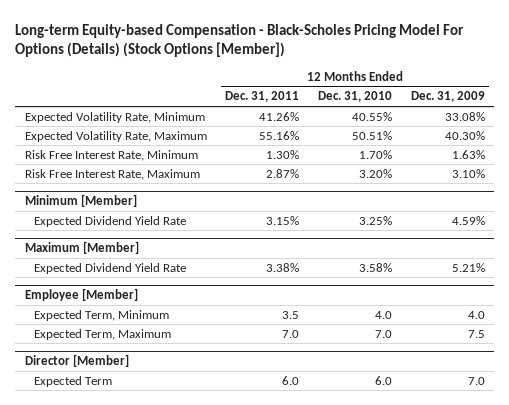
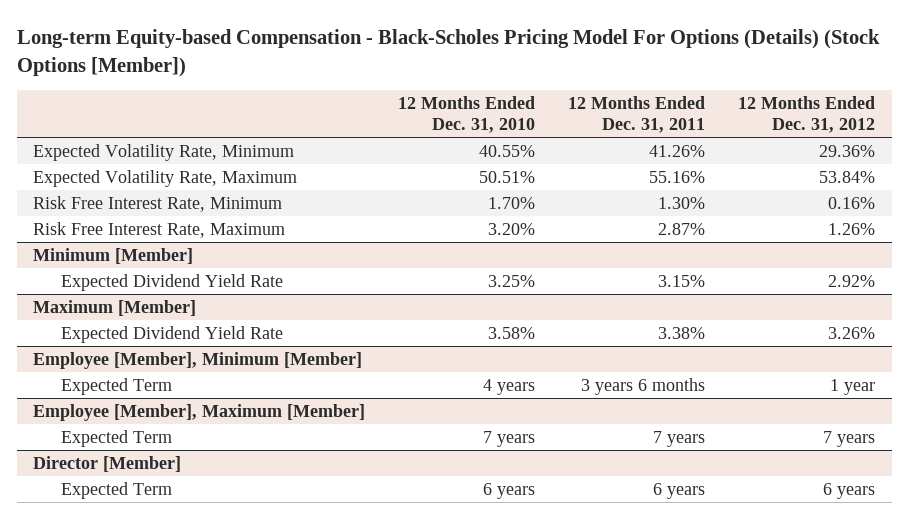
- | 12 Months Ended Dec. 31, 2011 | 12 Months Ended Dec. 31, 2010 | 12 Months Ended Dec. 31, 2009
+ | 12 Months Ended Dec. 31, 2010 | 12 Months Ended Dec. 31, 2011 | 12 Months Ended Dec. 31, 2012
- Employee [Member]
- Expected Term, Minimum | 3.5 | 4.0 | 4.0
- Expected Term, Maximum | 7.0 | 7.0 | 7.5
+ Employee [Member], Minimum [Member]
+ Expected Term | 4 years | 3 years 6 months | 1 year
+ Employee [Member], Maximum [Member]
+ Expected Term | 7 years | 7 years | 7 years
@ Director [Member]
- Expected Term | 6.0 | 6.0 | 7.0
+ Expected Term | 6 years | 6 years | 6 years

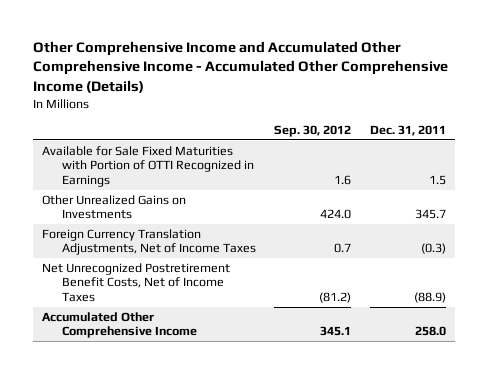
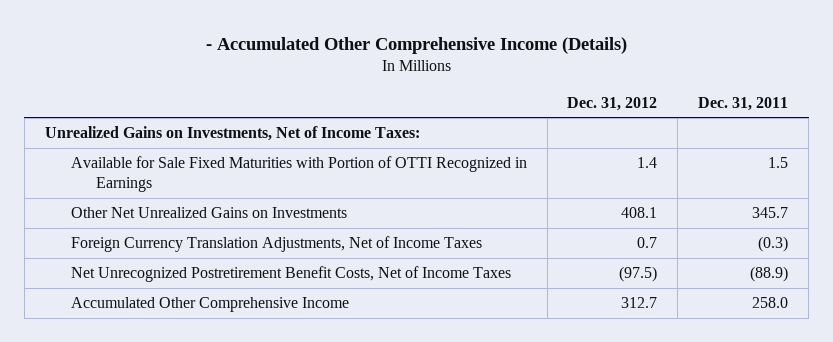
- Other Comprehensive Income and Accumulated Other Comprehensive Income - Accumulated Other Comprehensive Income (Details)
+ - Accumulated Other Comprehensive Income (Details)
- | Sep. 30, 2012 | Dec. 31, 2011
+ | Dec. 31, 2012 | Dec. 31, 2011
+ Unrealized Gains on Investments, Net of Income Taxes:
- Other Unrealized Gains on Investments | 424.0 | 345.7
+ Other Net Unrealized Gains on Investments | 408.1 | 345.7

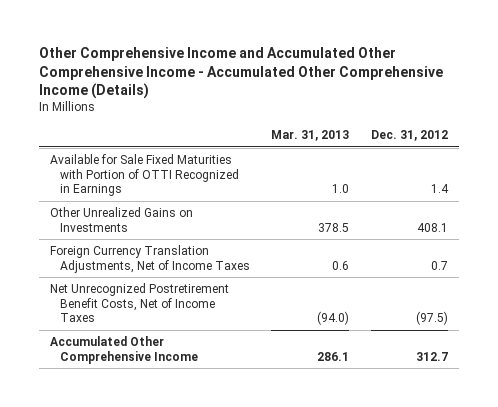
- - Accumulated Other Comprehensive Income (Details)
+ Other Comprehensive Income and Accumulated Other Comprehensive Income - Accumulated Other Comprehensive Income (Details)
- | Dec. 31, 2012 | Dec. 31, 2011
+ | Mar. 31, 2013 | Dec. 31, 2012
- Unrealized Gains on Investments, Net of Income Taxes:
- Other Net Unrealized Gains on Investments | 408.1 | 345.7
+ Other Unrealized Gains on Investments | 378.5 | 408.1

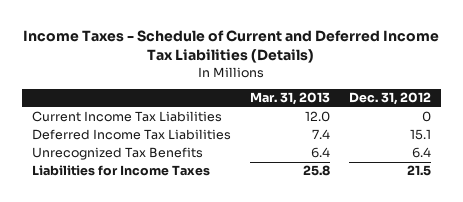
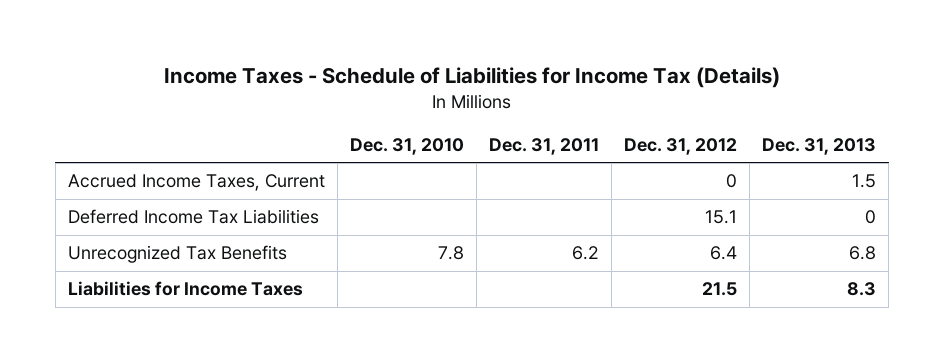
- Income Taxes - Schedule of Current and Deferred Income Tax Liabilities (Details)
+ Income Taxes - Schedule of Liabilities for Income Tax (Details)
- | Mar. 31, 2013 | Dec. 31, 2012
+ | Dec. 31, 2010 | Dec. 31, 2011 | Dec. 31, 2012 | Dec. 31, 2013
- Current Income Tax Liabilities | 12.0 | 0
+ Accrued Income Taxes, Current | | | 0 | 1.5

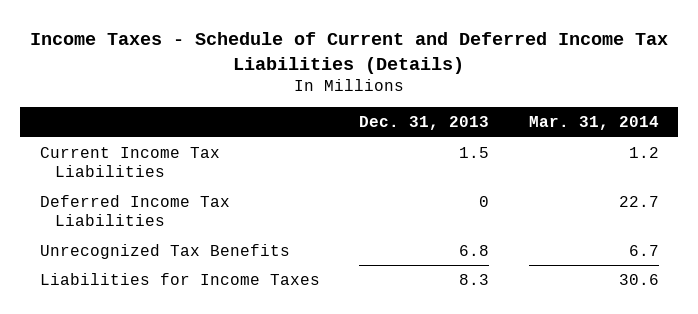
- Income Taxes - Schedule of Liabilities for Income Tax (Details)
+ Income Taxes - Schedule of Current and Deferred Income Tax Liabilities (Details)
- | Dec. 31, 2010 | Dec. 31, 2011 | Dec. 31, 2012 | Dec. 31, 2013
+ | Dec. 31, 2013 | Mar. 31, 2014
- Accrued Income Taxes, Current | | | 0 | 1.5
+ Current Income Tax Liabilities | 1.5 | 1.2

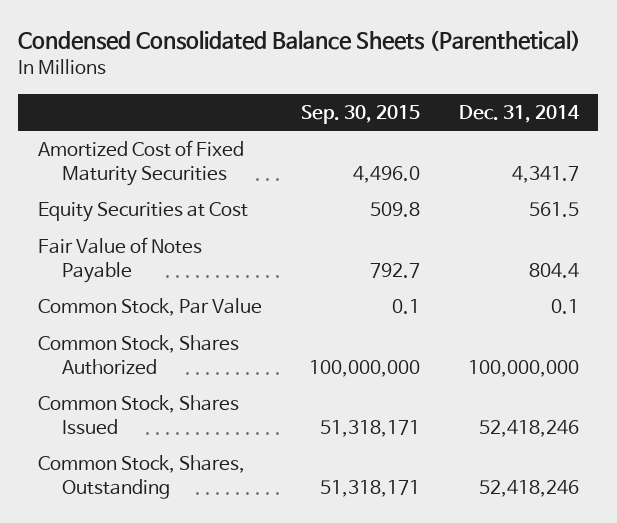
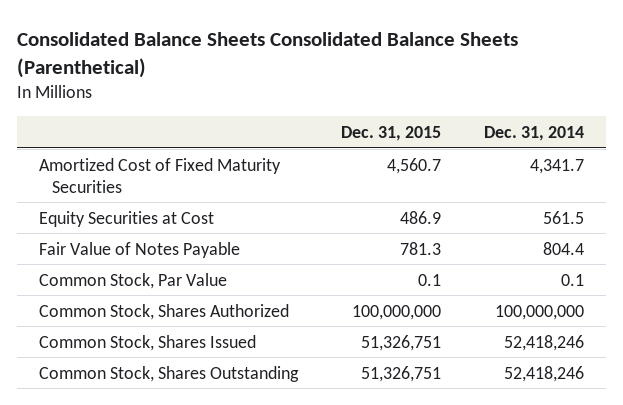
- Condensed Consolidated Balance Sheets (Parenthetical)
+ Consolidated Balance Sheets Consolidated Balance Sheets (Parenthetical)
- | Sep. 30, 2015 | Dec. 31, 2014
+ | Dec. 31, 2015 | Dec. 31, 2014
- Common Stock, Shares, Outstanding | 51,318,171 | 52,418,246
+ Common Stock, Shares Outstanding | 51,326,751 | 52,418,246

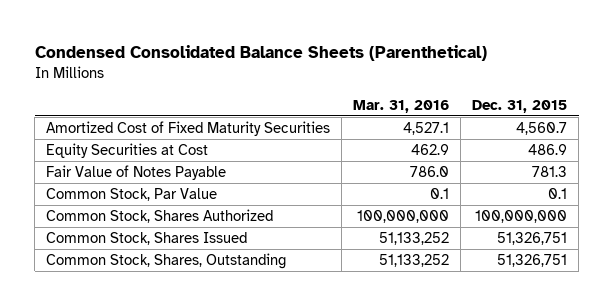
- Consolidated Balance Sheets Consolidated Balance Sheets (Parenthetical)
+ Condensed Consolidated Balance Sheets (Parenthetical)
- | Dec. 31, 2015 | Dec. 31, 2014
+ | Mar. 31, 2016 | Dec. 31, 2015
- Common Stock, Shares Outstanding | 51,326,751 | 52,418,246
+ Common Stock, Shares, Outstanding | 51,133,252 | 51,326,751

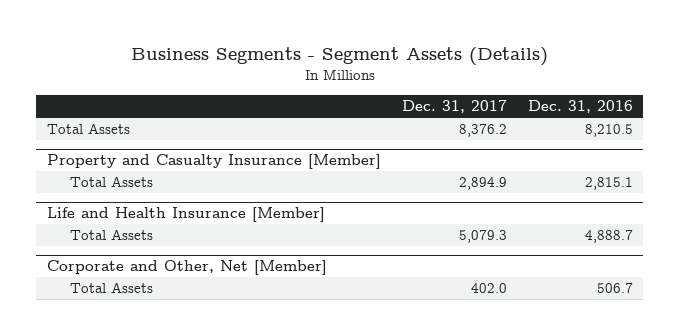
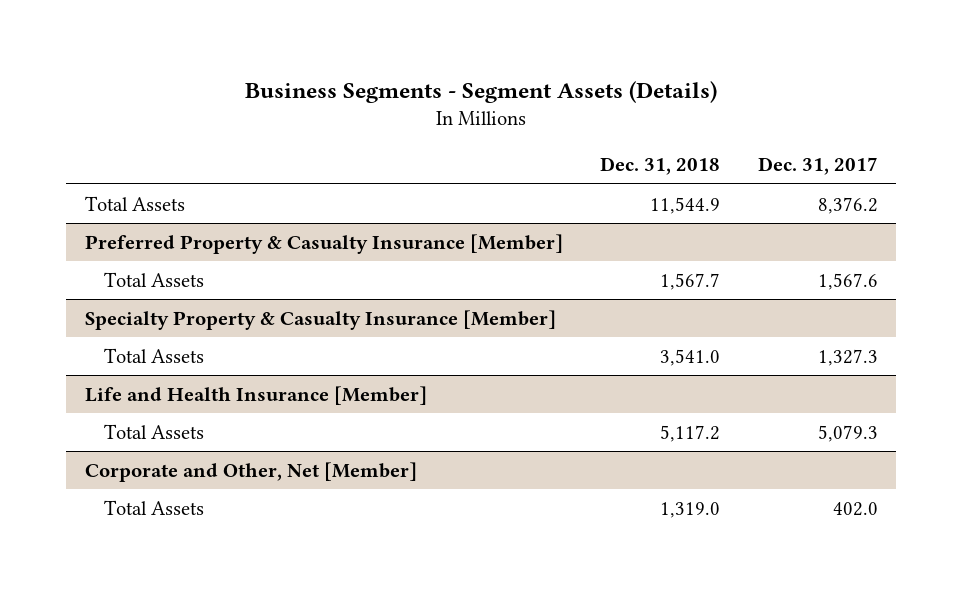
- | Dec. 31, 2017 | Dec. 31, 2016
+ | Dec. 31, 2018 | Dec. 31, 2017
- Property and Casualty Insurance [Member]
- Total Assets | 2,894.9 | 2,815.1
+ Preferred Property & Casualty Insurance [Member]
+ Total Assets | 1,567.7 | 1,567.6
+ Specialty Property & Casualty Insurance [Member]
+ Total Assets | 3,541.0 | 1,327.3

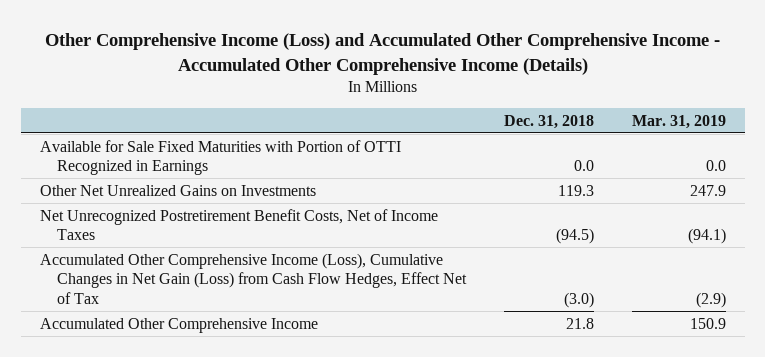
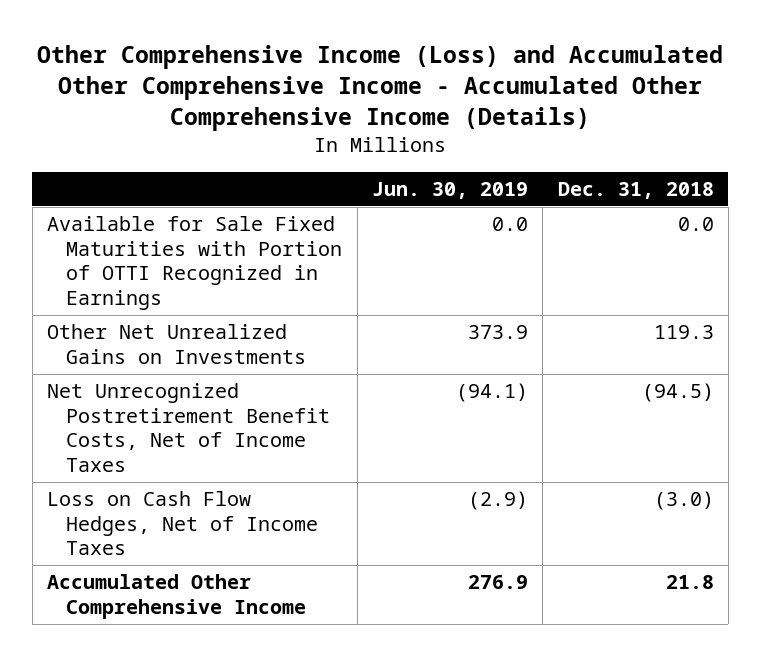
- | Dec. 31, 2018 | Mar. 31, 2019
+ | Jun. 30, 2019 | Dec. 31, 2018
- Accumulated Other Comprehensive Income (Loss), Cumulative Changes in Net Gain (Loss) from Cash Flow Hedges, Effect Net of Tax | (3.0) | (2.9)
+ Loss on Cash Flow Hedges, Net of Income Taxes | (2.9) | (3.0)

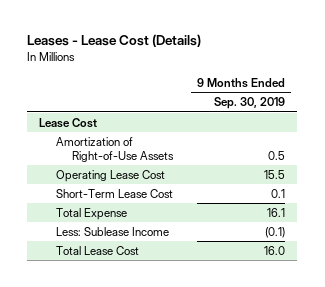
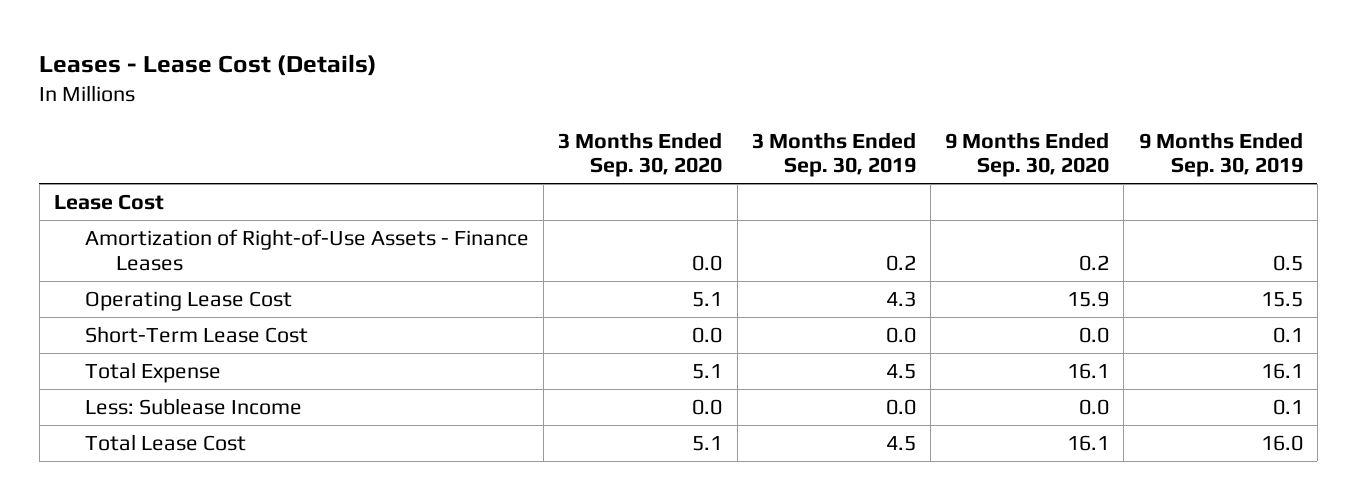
- | 9 Months Ended Sep. 30, 2019
+ | 3 Months Ended Sep. 30, 2020 | 3 Months Ended Sep. 30, 2019 | 9 Months Ended Sep. 30, 2020 | 9 Months Ended Sep. 30, 2019
- Amortization of Right-of-Use Assets | 0.5
+ Amortization of Right-of-Use Assets - Finance Leases | 0.0 | 0.2 | 0.2 | 0.5
- Less: Sublease Income | (0.1)
+ Less: Sublease Income | 0.0 | 0.0 | 0.0 | 0.1

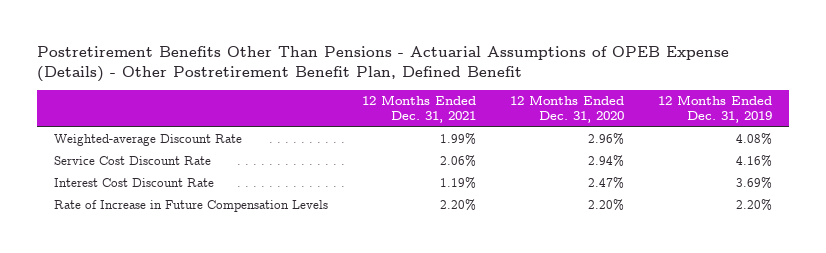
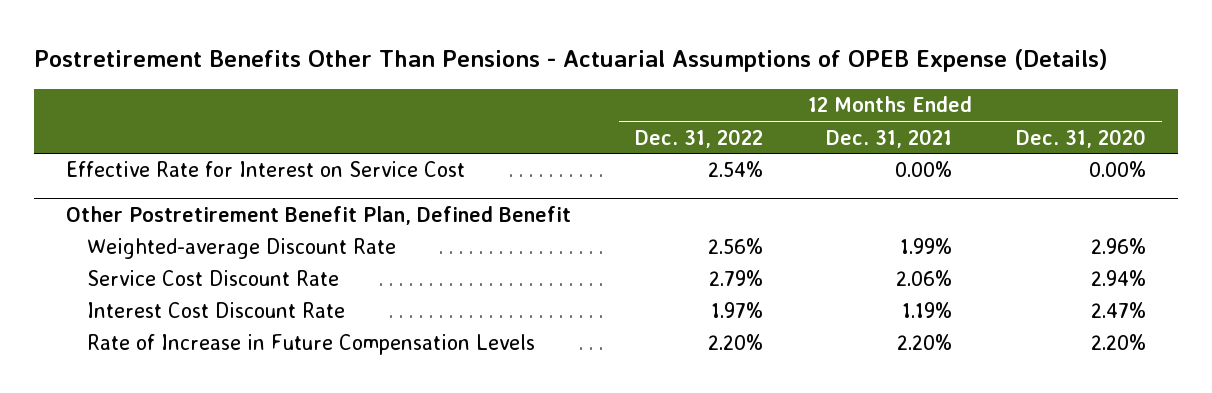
- Postretirement Benefits Other Than Pensions - Actuarial Assumptions of OPEB Expense (Details) - Other Postretirement Benefit Plan, Defined Benefit
+ Postretirement Benefits Other Than Pensions - Actuarial Assumptions of OPEB Expense (Details)
- | 12 Months Ended Dec. 31, 2021 | 12 Months Ended Dec. 31, 2020 | 12 Months Ended Dec. 31, 2019
+ | 12 Months Ended Dec. 31, 2022 | 12 Months Ended Dec. 31, 2021 | 12 Months Ended Dec. 31, 2020
+ Effective Rate for Interest on Service Cost | 2.54% | 0.00% | 0.00%
+ Other Postretirement Benefit Plan, Defined Benefit

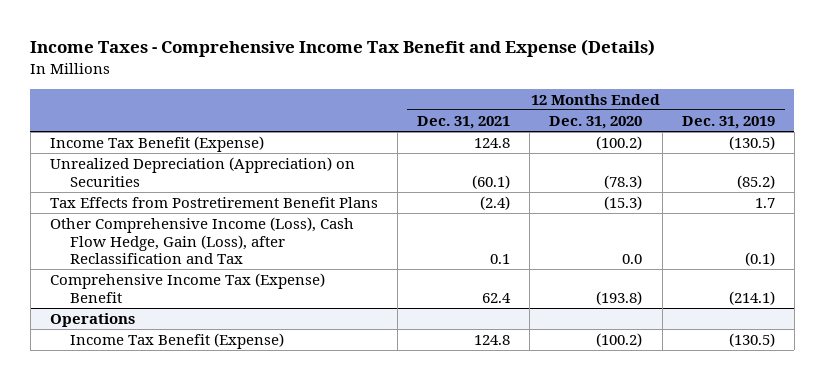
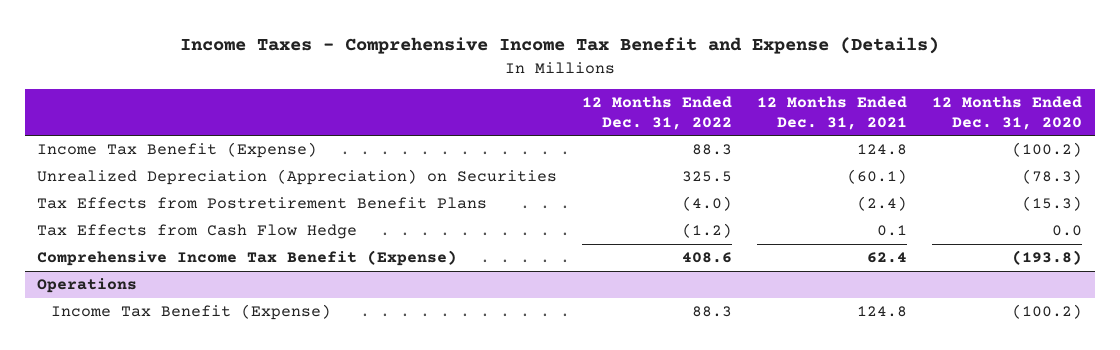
- | 12 Months Ended Dec. 31, 2021 | 12 Months Ended Dec. 31, 2020 | 12 Months Ended Dec. 31, 2019
+ | 12 Months Ended Dec. 31, 2022 | 12 Months Ended Dec. 31, 2021 | 12 Months Ended Dec. 31, 2020
- Other Comprehensive Income (Loss), Cash Flow Hedge, Gain (Loss), after Reclassification and Tax | 0.1 | 0.0 | (0.1)
- Comprehensive Income Tax (Expense) Benefit | 62.4 | (193.8) | (214.1)
+ Tax Effects from Cash Flow Hedge | (1.2) | 0.1 | 0.0
+ Comprehensive Income Tax Benefit (Expense) | 408.6 | 62.4 | (193.8)

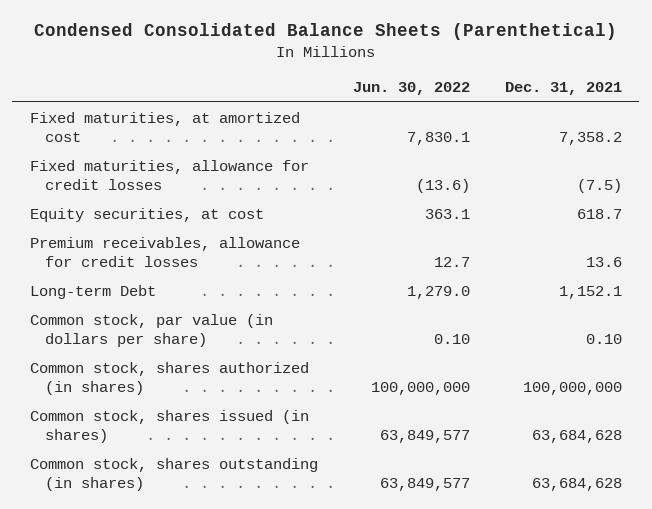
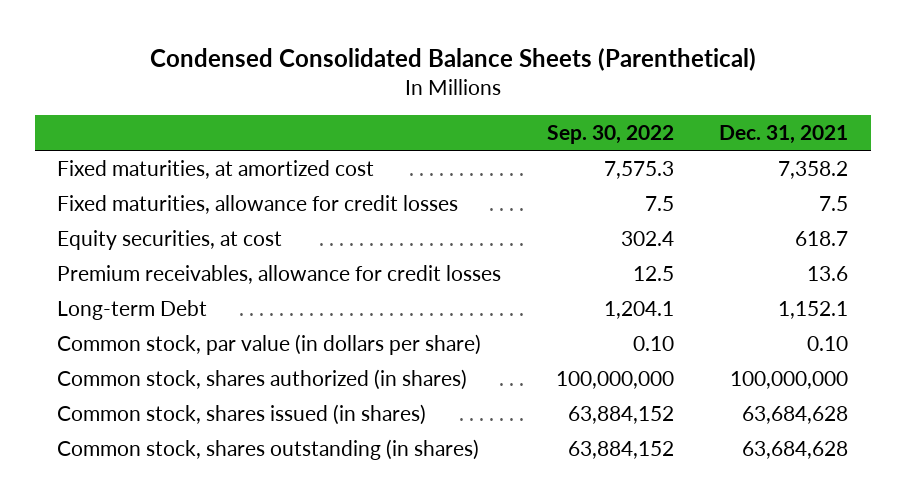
- | Jun. 30, 2022 | Dec. 31, 2021
+ | Sep. 30, 2022 | Dec. 31, 2021
- Fixed maturities, allowance for credit losses | (13.6) | (7.5)
+ Fixed maturities, allowance for credit losses | 7.5 | 7.5

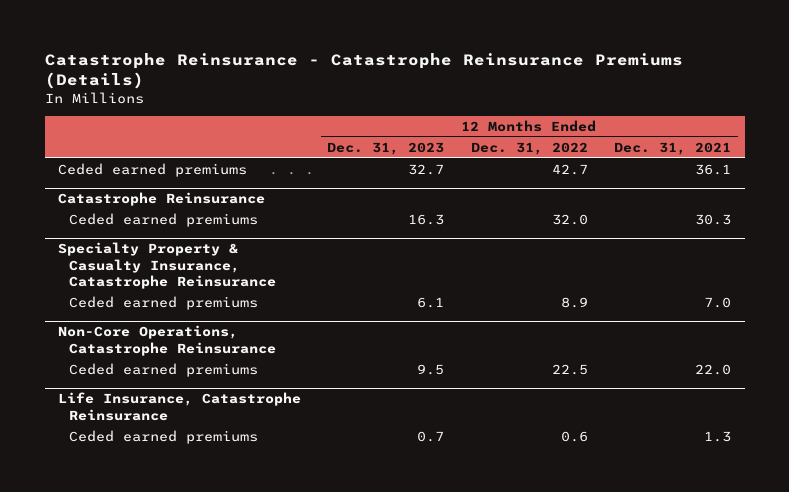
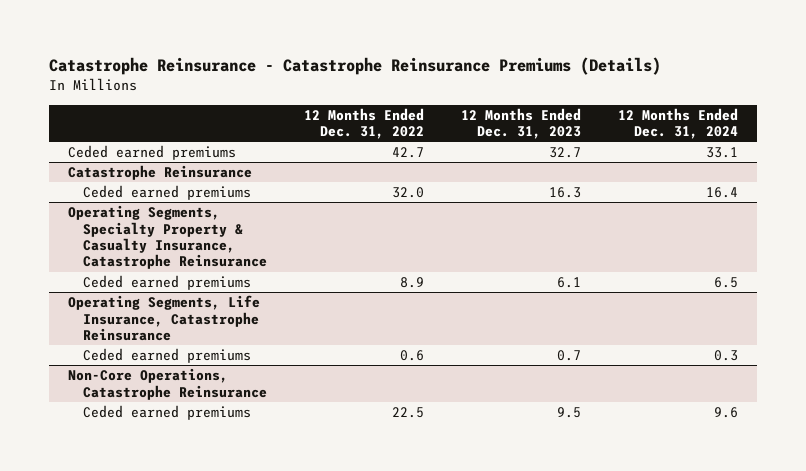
- | 12 Months Ended Dec. 31, 2023 | 12 Months Ended Dec. 31, 2022 | 12 Months Ended Dec. 31, 2021
+ | 12 Months Ended Dec. 31, 2022 | 12 Months Ended Dec. 31, 2023 | 12 Months Ended Dec. 31, 2024
- Specialty Property & Casualty Insurance, Catastrophe Reinsurance
+ Operating Segments, Specialty Property & Casualty Insurance, Catastrophe Reinsurance
+ Operating Segments, Life Insurance, Catastrophe Reinsurance
+ Ceded earned premiums | 0.6 | 0.7 | 0.3
- Life Insurance, Catastrophe Reinsurance
- Ceded earned premiums | 0.7 | 0.6 | 1.3

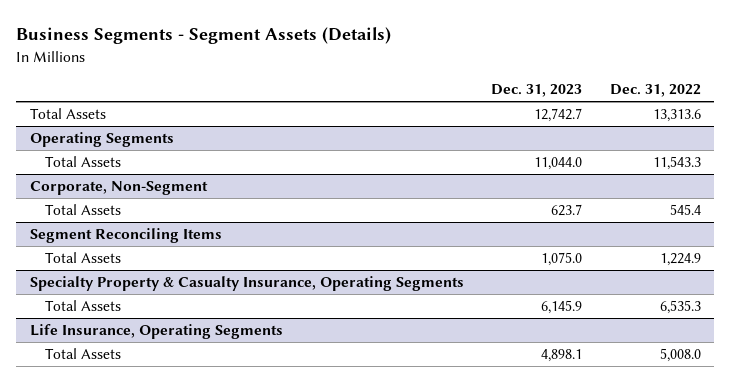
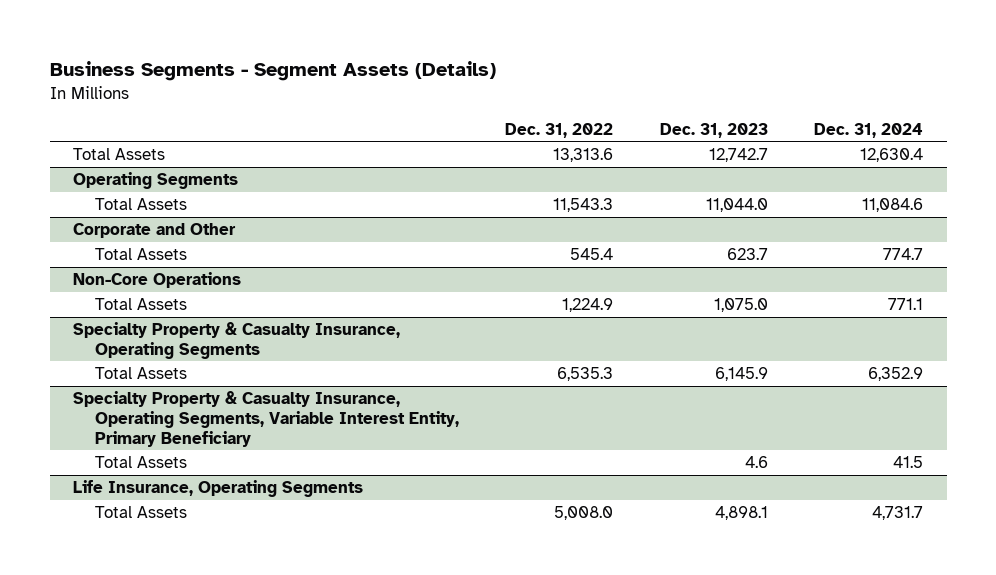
- | Dec. 31, 2023 | Dec. 31, 2022
+ | Dec. 31, 2022 | Dec. 31, 2023 | Dec. 31, 2024
- Corporate, Non-Segment
+ Corporate and Other
- Segment Reconciling Items
+ Non-Core Operations
+ Specialty Property & Casualty Insurance, Operating Segments, Variable Interest Entity, Primary Beneficiary
+ Total Assets | | 4.6 | 41.5

